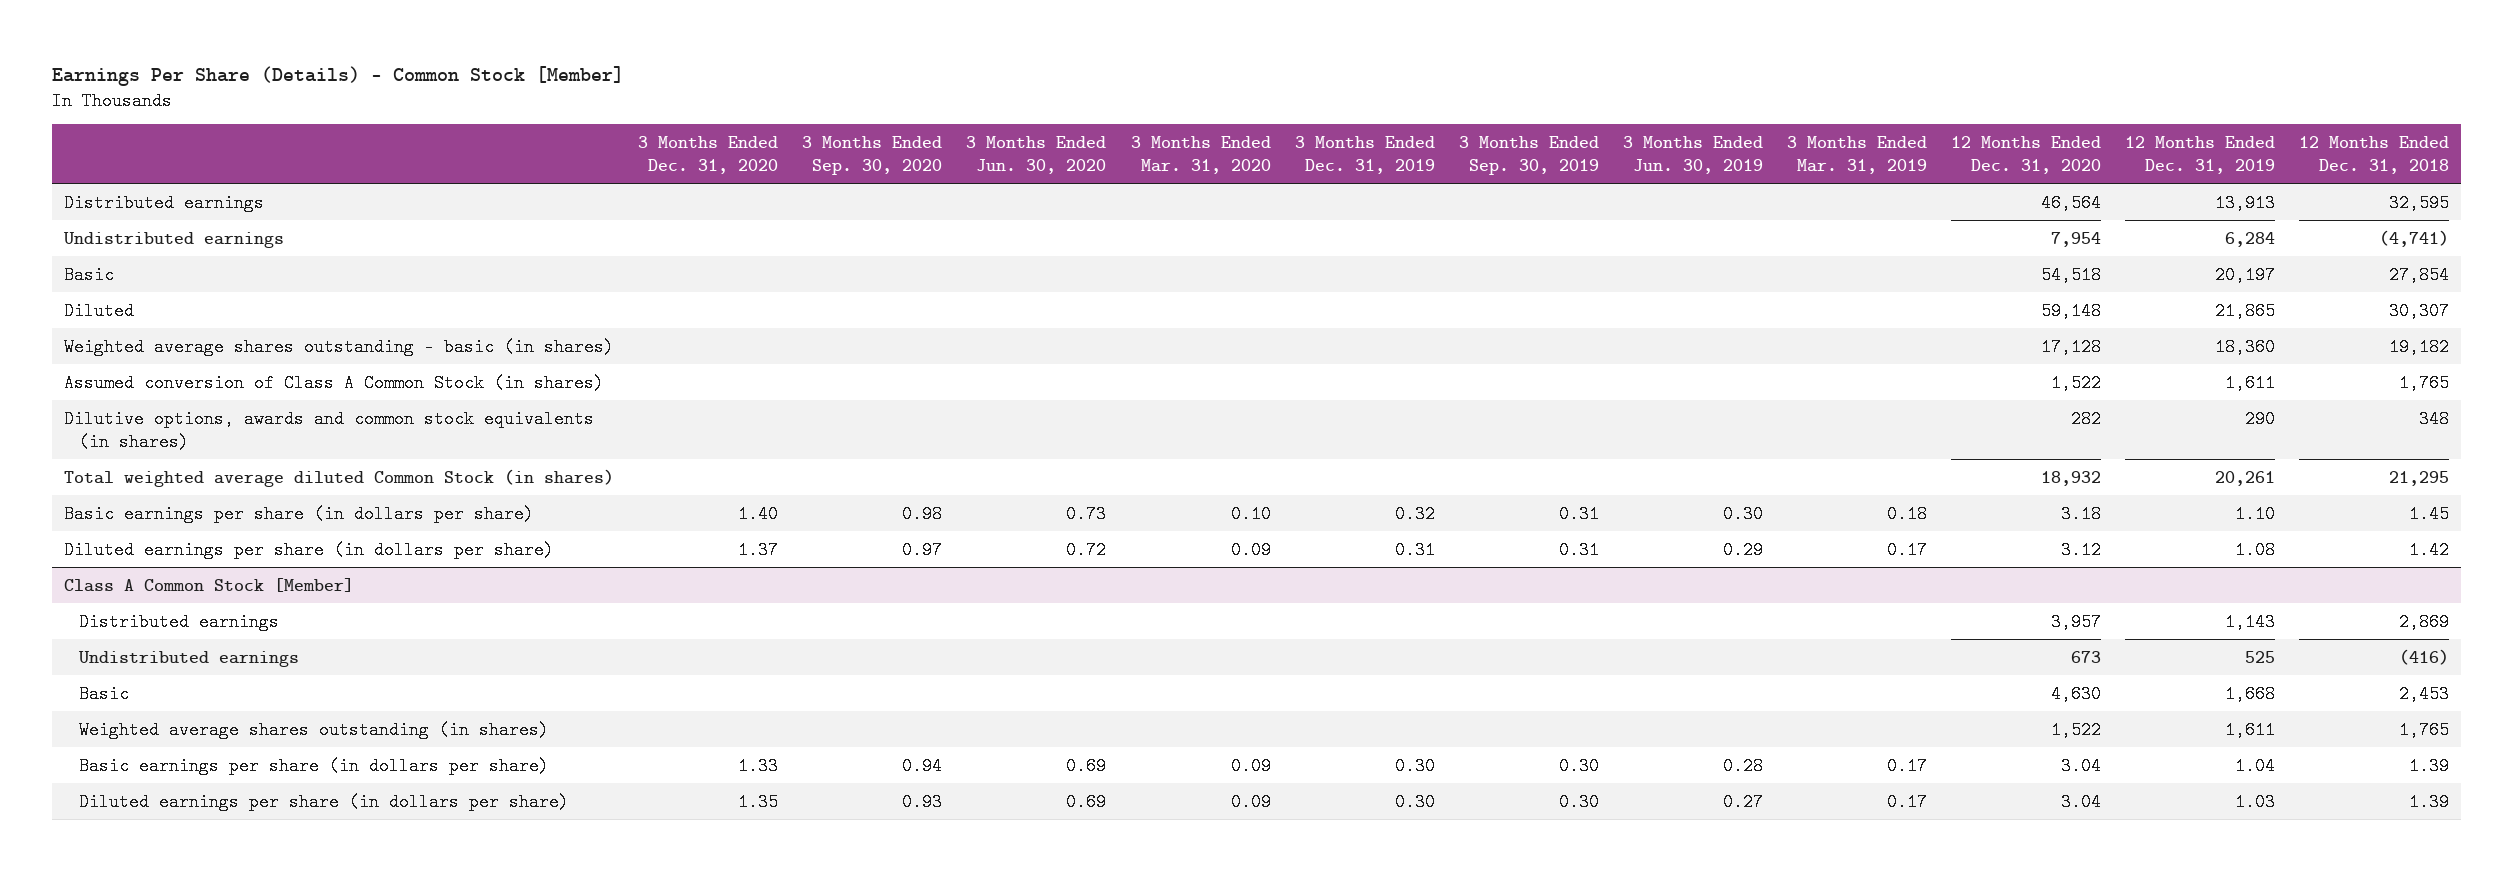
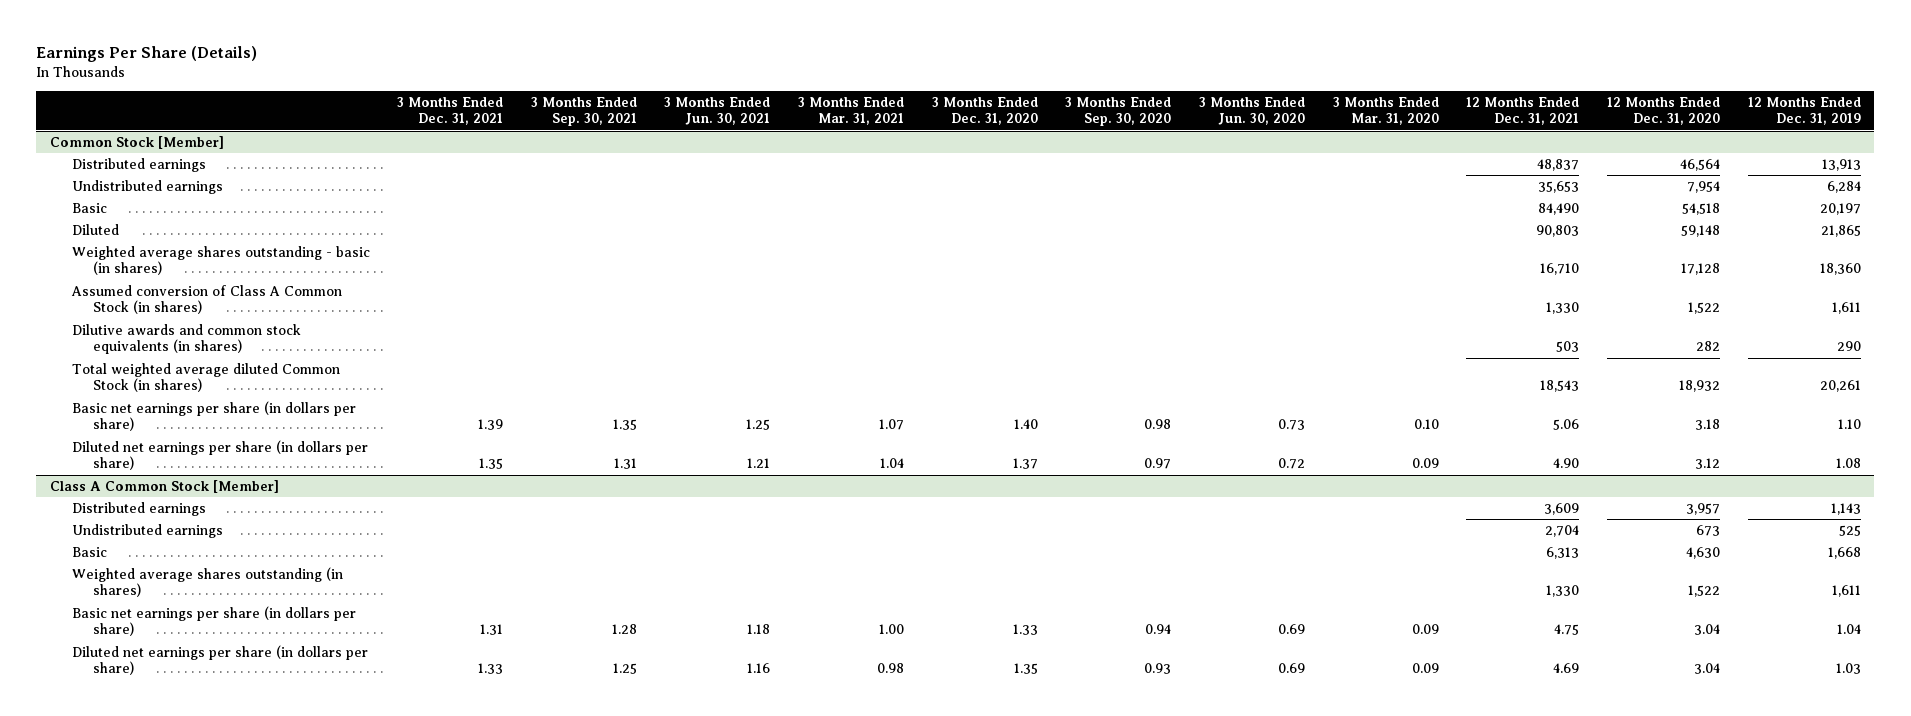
- Earnings Per Share (Details) - Common Stock [Member]
+ Earnings Per Share (Details)
- | 3 Months Ended Dec. 31, 2020 | 3 Months Ended Sep. 30, 2020 | 3 Months Ended Jun. 30, 2020 | 3 Months Ended Mar. 31, 2020 | 3 Months Ended Dec. 31, 2019 | 3 Months Ended Sep. 30, 2019 | 3 Months Ended Jun. 30, 2019 | 3 Months Ended Mar. 31, 2019 | 12 Months Ended Dec. 31, 2020 | 12 Months Ended Dec. 31, 2019 | 12 Months Ended Dec. 31, 2018
+ | 3 Months Ended Dec. 31, 2021 | 3 Months Ended Sep. 30, 2021 | 3 Months Ended Jun. 30, 2021 | 3 Months Ended Mar. 31, 2021 | 3 Months Ended Dec. 31, 2020 | 3 Months Ended Sep. 30, 2020 | 3 Months Ended Jun. 30, 2020 | 3 Months Ended Mar. 31, 2020 | 12 Months Ended Dec. 31, 2021 | 12 Months Ended Dec. 31, 2020 | 12 Months Ended Dec. 31, 2019
+ Common Stock [Member]
- Dilutive options, awards and common stock equivalents (in shares) | | | | | | | | | 282 | 290 | 348
+ Dilutive awards and common stock equivalents (in shares) | | | | | | | | | 503 | 282 | 290
- Basic earnings per share (in dollars per share) | 1.40 | 0.98 | 0.73 | 0.10 | 0.32 | 0.31 | 0.30 | 0.18 | 3.18 | 1.10 | 1.45
- Diluted earnings per share (in dollars per share) | 1.37 | 0.97 | 0.72 | 0.09 | 0.31 | 0.31 | 0.29 | 0.17 | 3.12 | 1.08 | 1.42
+ Basic net earnings per share (in dollars per share) | 1.39 | 1.35 | 1.25 | 1.07 | 1.40 | 0.98 | 0.73 | 0.10 | 5.06 | 3.18 | 1.10
+ Diluted net earnings per share (in dollars per share) | 1.35 | 1.31 | 1.21 | 1.04 | 1.37 | 0.97 | 0.72 | 0.09 | 4.90 | 3.12 | 1.08
@ Class A Common Stock [Member]
- Basic earnings per share (in dollars per share) | 1.33 | 0.94 | 0.69 | 0.09 | 0.30 | 0.30 | 0.28 | 0.17 | 3.04 | 1.04 | 1.39
- Diluted earnings per share (in dollars per share) | 1.35 | 0.93 | 0.69 | 0.09 | 0.30 | 0.30 | 0.27 | 0.17 | 3.04 | 1.03 | 1.39
+ Basic net earnings per share (in dollars per share) | 1.31 | 1.28 | 1.18 | 1.00 | 1.33 | 0.94 | 0.69 | 0.09 | 4.75 | 3.04 | 1.04
+ Diluted net earnings per share (in dollars per share) | 1.33 | 1.25 | 1.16 | 0.98 | 1.35 | 0.93 | 0.69 | 0.09 | 4.69 | 3.04 | 1.03

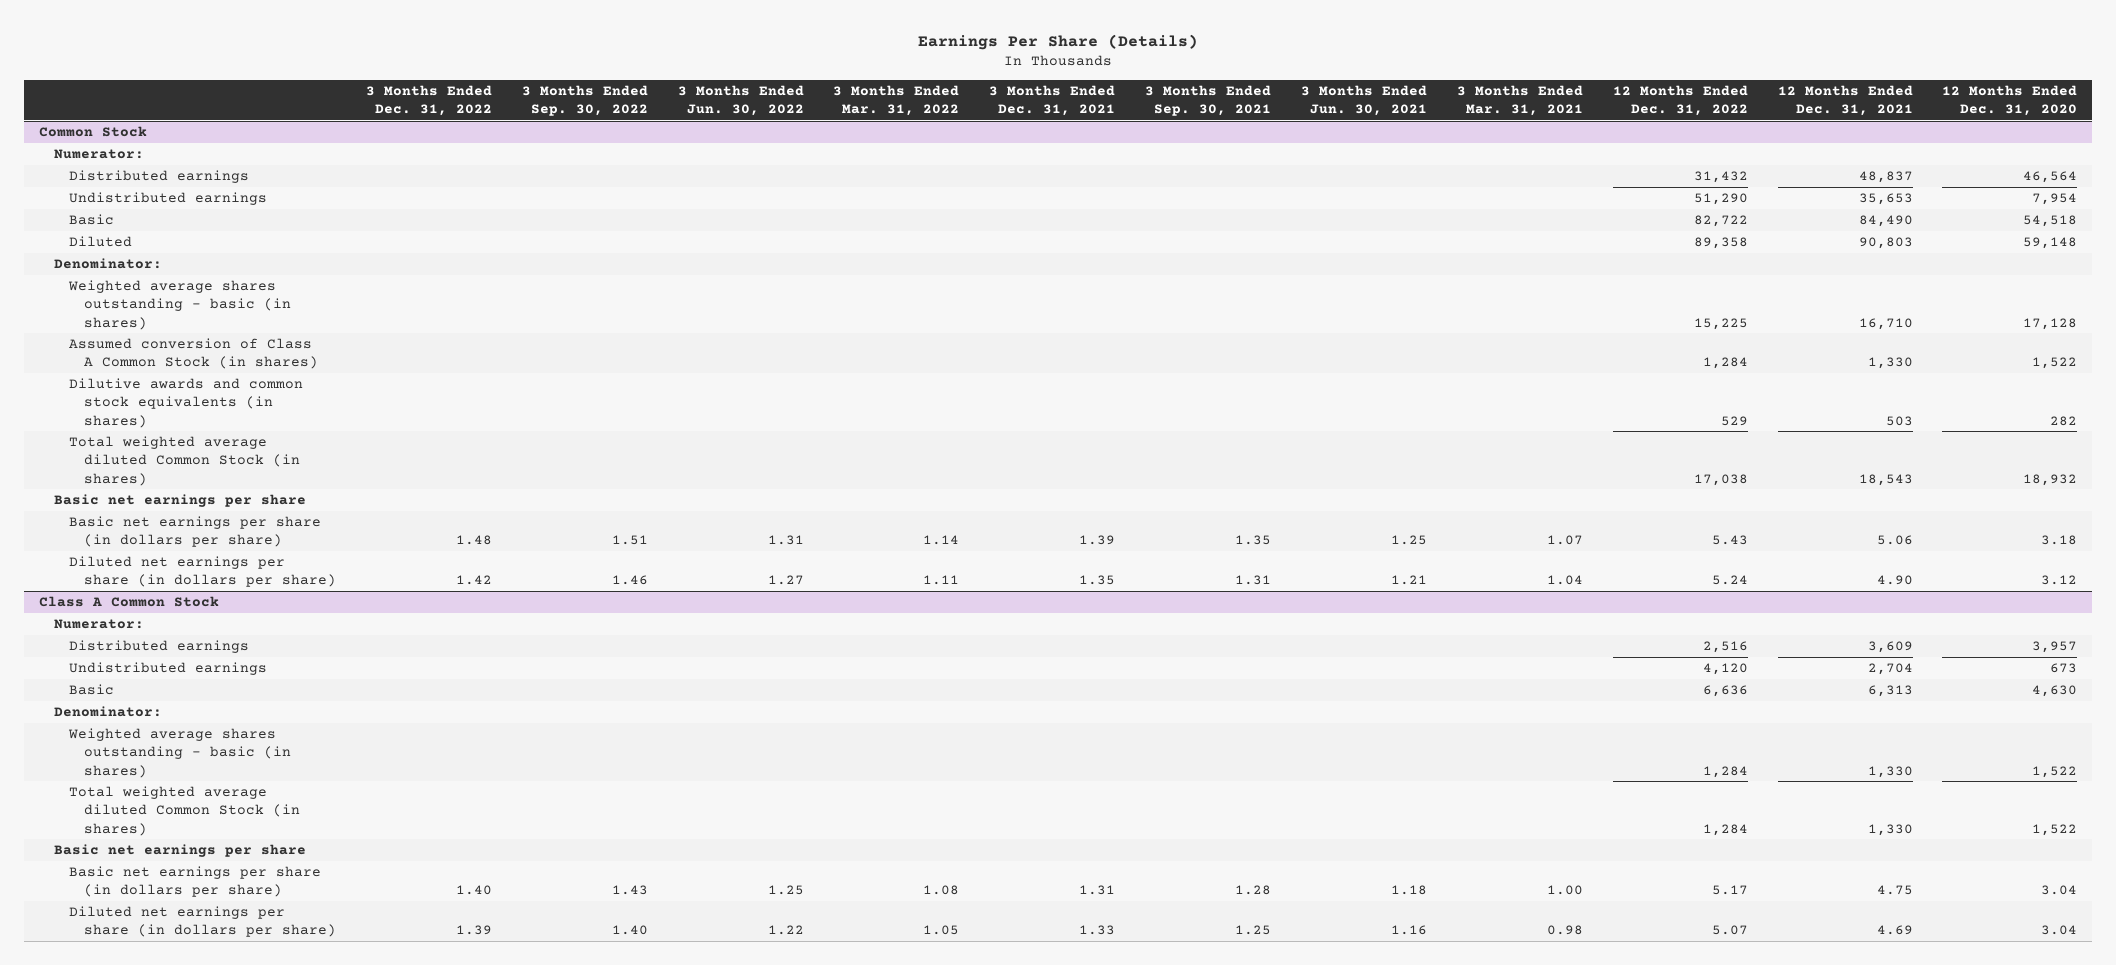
- | 3 Months Ended Dec. 31, 2021 | 3 Months Ended Sep. 30, 2021 | 3 Months Ended Jun. 30, 2021 | 3 Months Ended Mar. 31, 2021 | 3 Months Ended Dec. 31, 2020 | 3 Months Ended Sep. 30, 2020 | 3 Months Ended Jun. 30, 2020 | 3 Months Ended Mar. 31, 2020 | 12 Months Ended Dec. 31, 2021 | 12 Months Ended Dec. 31, 2020 | 12 Months Ended Dec. 31, 2019
+ | 3 Months Ended Dec. 31, 2022 | 3 Months Ended Sep. 30, 2022 | 3 Months Ended Jun. 30, 2022 | 3 Months Ended Mar. 31, 2022 | 3 Months Ended Dec. 31, 2021 | 3 Months Ended Sep. 30, 2021 | 3 Months Ended Jun. 30, 2021 | 3 Months Ended Mar. 31, 2021 | 12 Months Ended Dec. 31, 2022 | 12 Months Ended Dec. 31, 2021 | 12 Months Ended Dec. 31, 2020
- Common Stock [Member]
+ Common Stock
+ Numerator:
+ Denominator:
+ Basic net earnings per share
- Class A Common Stock [Member]
+ Class A Common Stock
+ Numerator:
- Weighted average shares outstanding (in shares) | | | | | | | | | 1,330 | 1,522 | 1,611
+ Denominator:
+ Weighted average shares outstanding - basic (in shares) | | | | | | | | | 1,284 | 1,330 | 1,522
+ Total weighted average diluted Common Stock (in shares) | | | | | | | | | 1,284 | 1,330 | 1,522
+ Basic net earnings per share

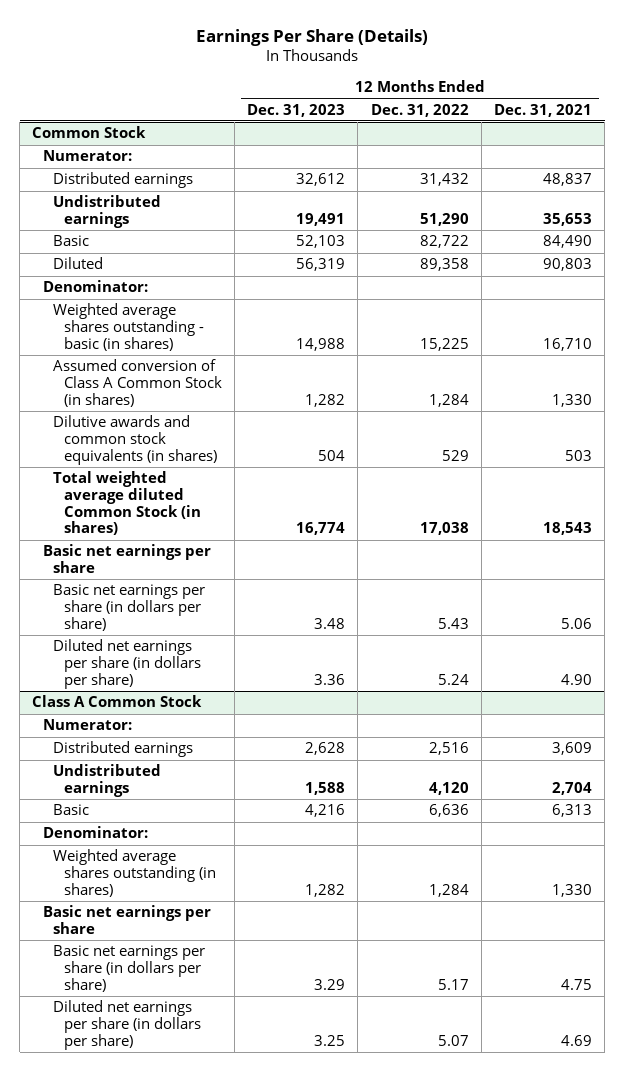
- | 3 Months Ended Dec. 31, 2022 | 3 Months Ended Sep. 30, 2022 | 3 Months Ended Jun. 30, 2022 | 3 Months Ended Mar. 31, 2022 | 3 Months Ended Dec. 31, 2021 | 3 Months Ended Sep. 30, 2021 | 3 Months Ended Jun. 30, 2021 | 3 Months Ended Mar. 31, 2021 | 12 Months Ended Dec. 31, 2022 | 12 Months Ended Dec. 31, 2021 | 12 Months Ended Dec. 31, 2020
+ | 12 Months Ended Dec. 31, 2023 | 12 Months Ended Dec. 31, 2022 | 12 Months Ended Dec. 31, 2021
@ Class A Common Stock
- Weighted average shares outstanding - basic (in shares) | | | | | | | | | 1,284 | 1,330 | 1,522
- Total weighted average diluted Common Stock (in shares) | | | | | | | | | 1,284 | 1,330 | 1,522
+ Weighted average shares outstanding (in shares) | 1,282 | 1,284 | 1,330

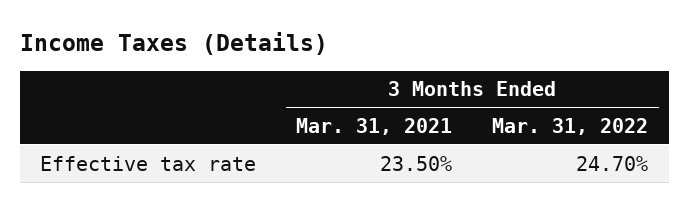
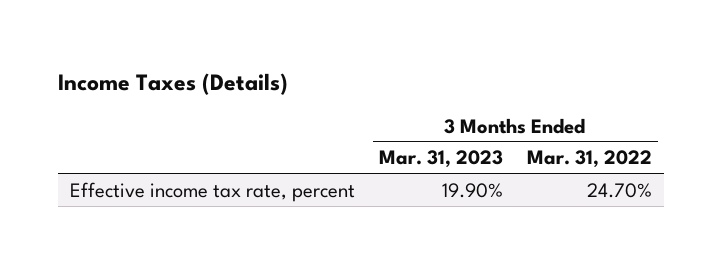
- | 3 Months Ended Mar. 31, 2021 | 3 Months Ended Mar. 31, 2022
+ | 3 Months Ended Mar. 31, 2023 | 3 Months Ended Mar. 31, 2022
- Effective tax rate | 23.50% | 24.70%
+ Effective income tax rate, percent | 19.90% | 24.70%

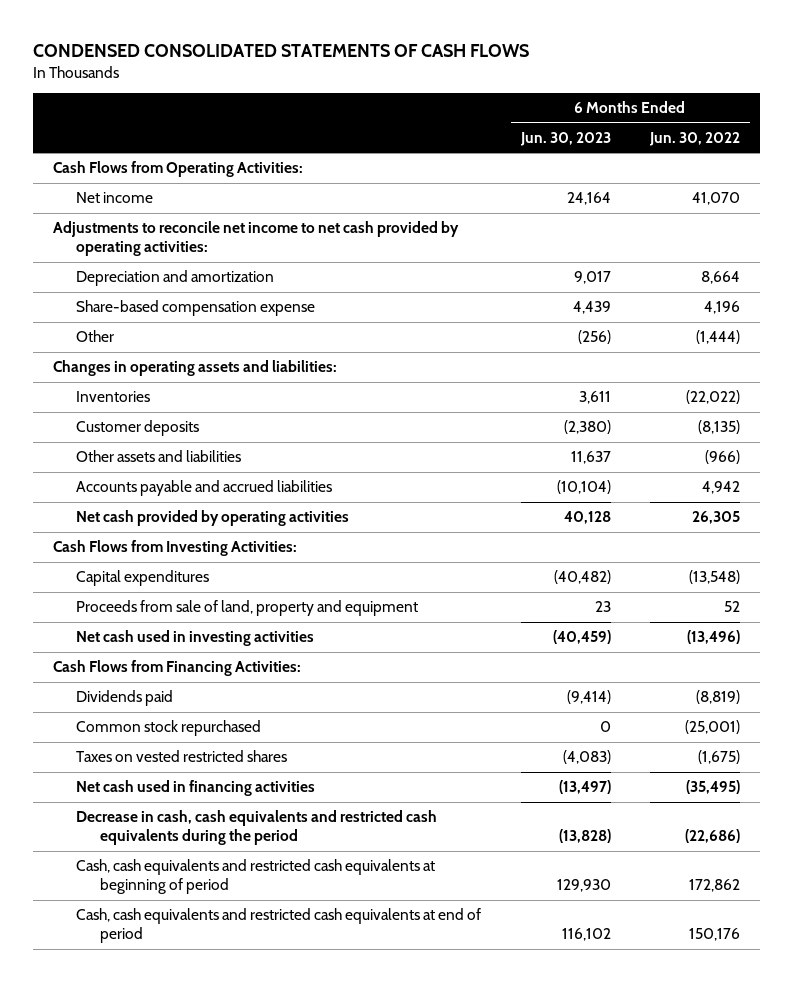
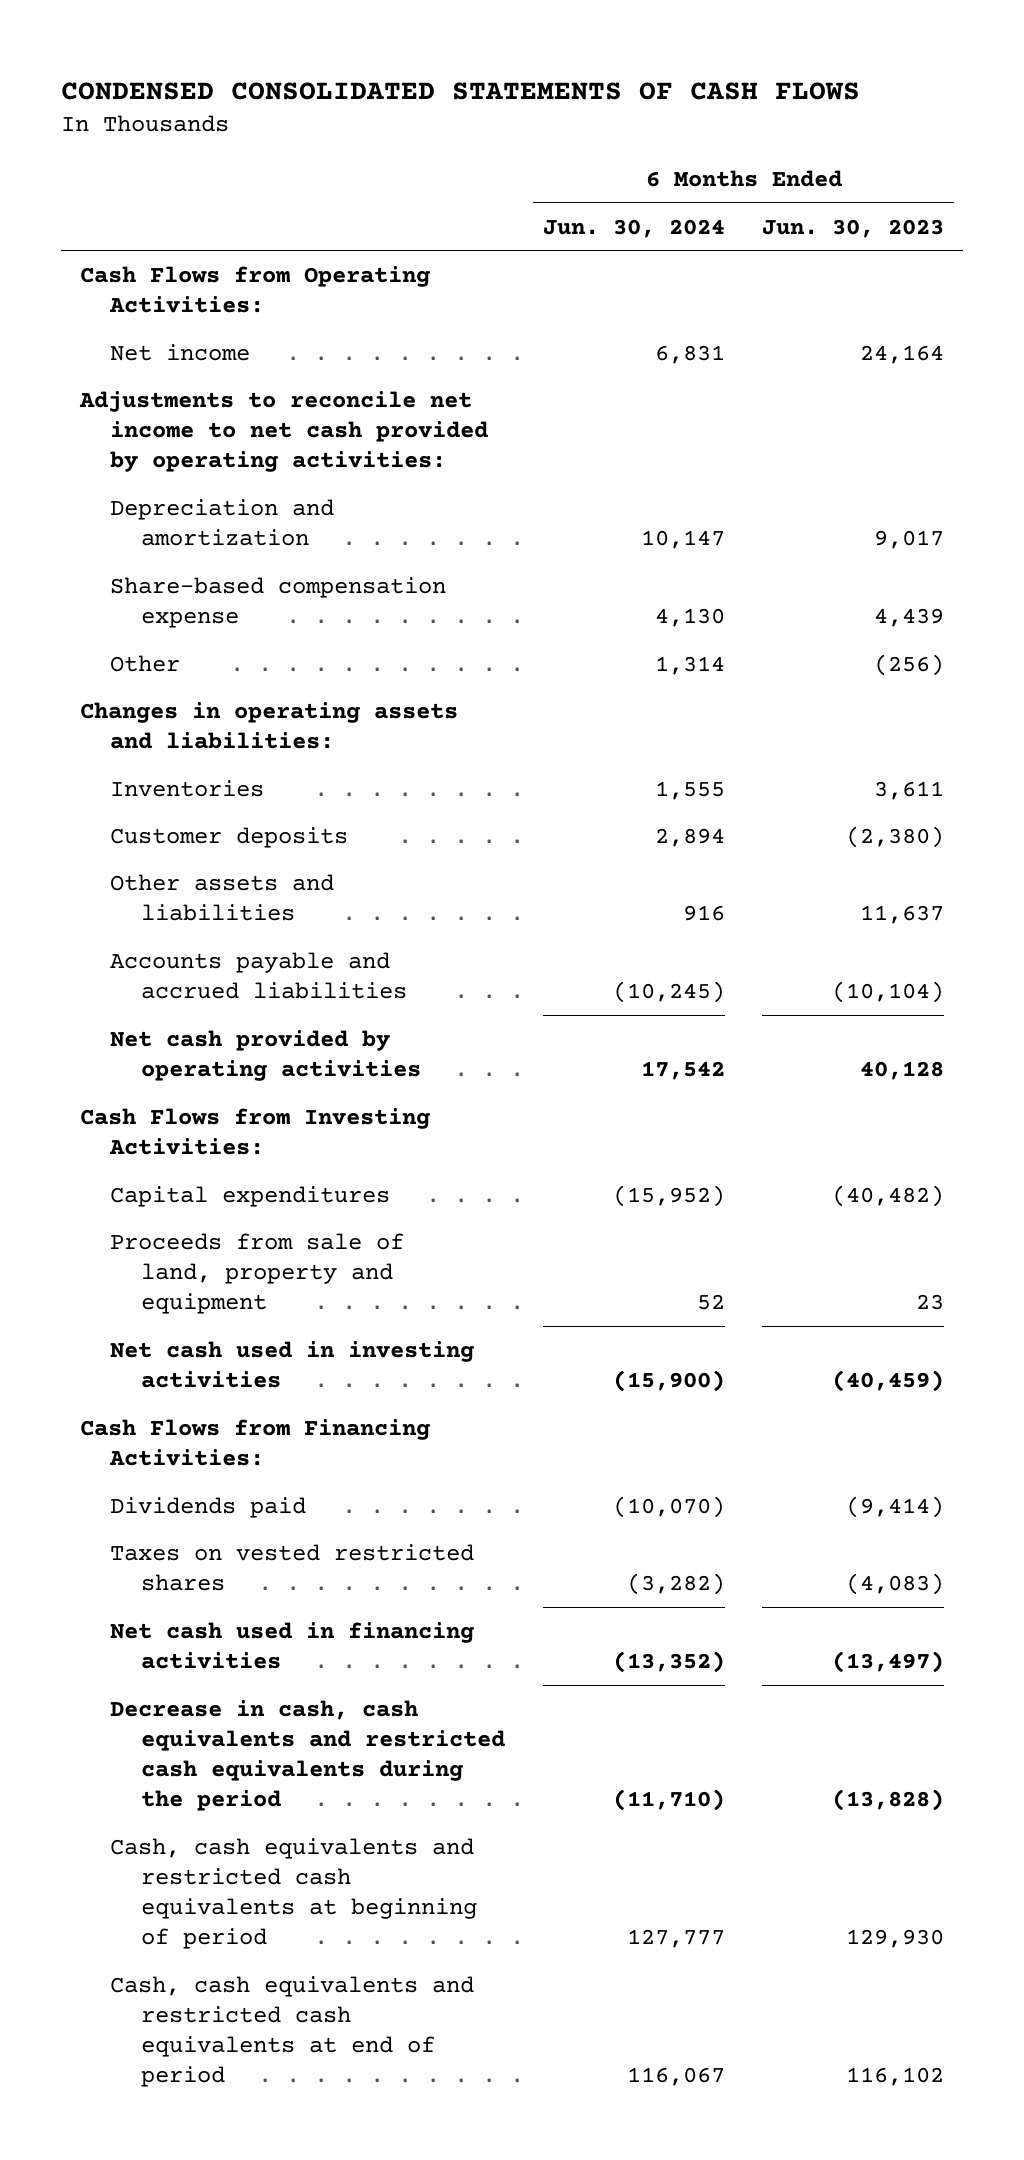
- | 6 Months Ended Jun. 30, 2023 | 6 Months Ended Jun. 30, 2022
+ | 6 Months Ended Jun. 30, 2024 | 6 Months Ended Jun. 30, 2023
- Common stock repurchased | 0 | (25,001)

